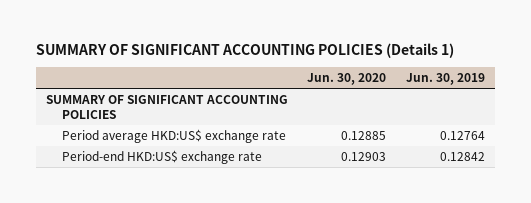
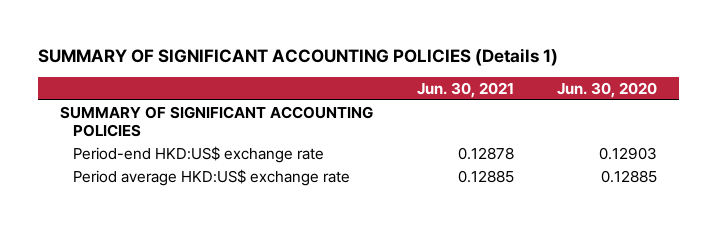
- | Jun. 30, 2020 | Jun. 30, 2019
+ | Jun. 30, 2021 | Jun. 30, 2020
moved down: Period average HKD:US$ exchange rate | 0.12885 | 0.12885

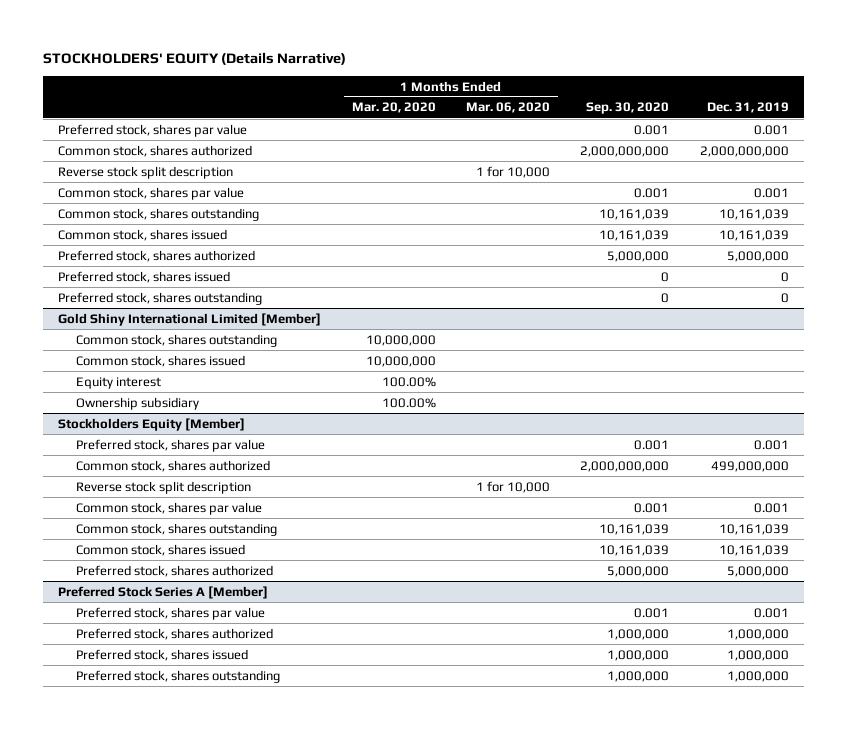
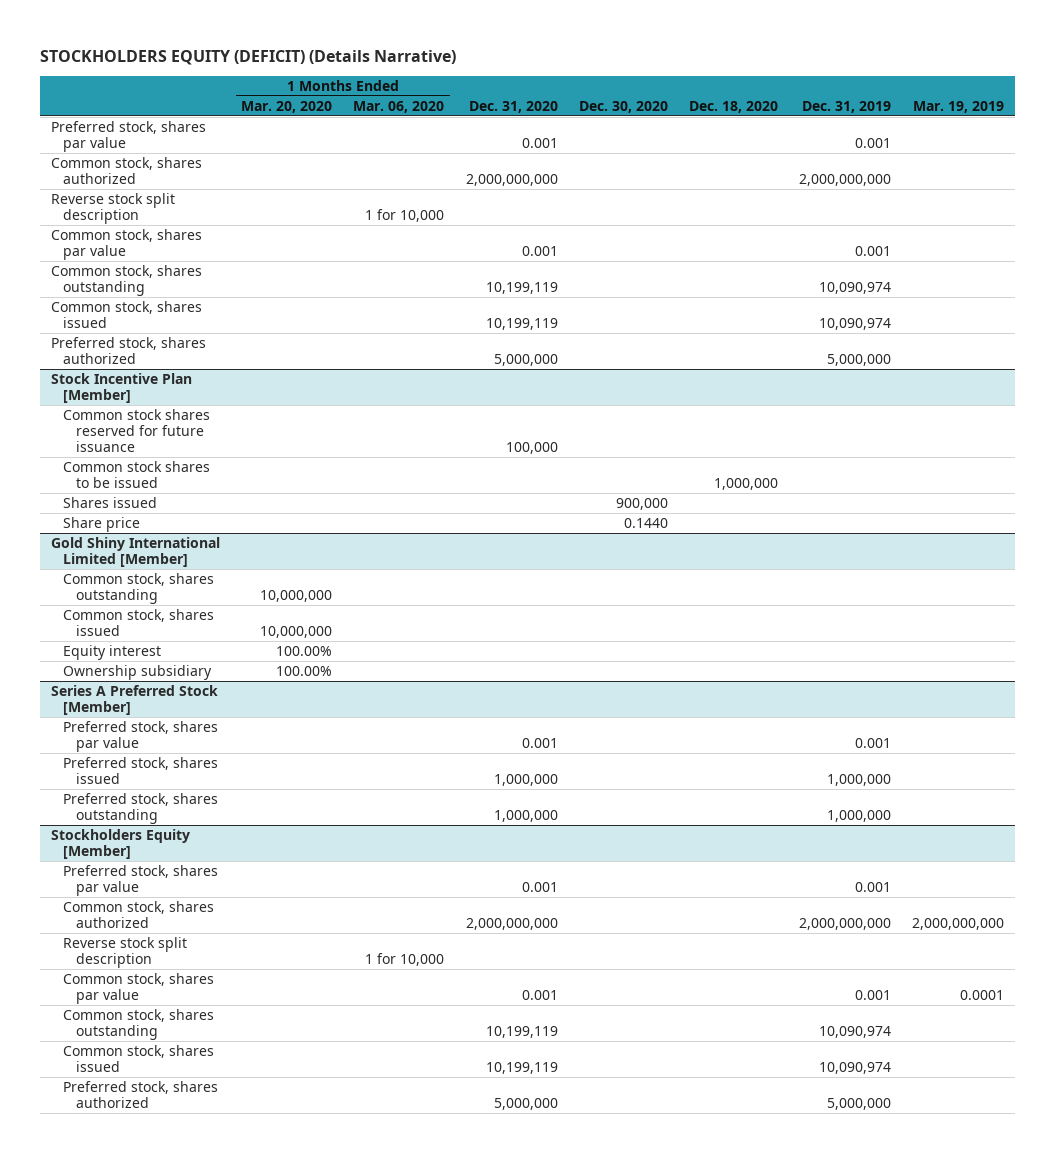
- STOCKHOLDERS' EQUITY (Details Narrative)
+ STOCKHOLDERS EQUITY (DEFICIT) (Details Narrative)
- | 1 Months Ended Mar. 20, 2020 | 1 Months Ended Mar. 06, 2020 | Sep. 30, 2020 | Dec. 31, 2019
+ | 1 Months Ended Mar. 20, 2020 | 1 Months Ended Mar. 06, 2020 | Dec. 31, 2020 | Dec. 30, 2020 | Dec. 18, 2020 | Dec. 31, 2019 | Mar. 19, 2019
- Common stock, shares outstanding | | | 10,161,039 | 10,161,039
- Common stock, shares issued | | | 10,161,039 | 10,161,039
+ Common stock, shares outstanding | | | 10,199,119 | | | 10,090,974 |
+ Common stock, shares issued | | | 10,199,119 | | | 10,090,974 |
- Preferred stock, shares issued | | | 0 | 0
- Preferred stock, shares outstanding | | | 0 | 0
+ Stock Incentive Plan [Member]
+ Common stock shares reserved for future issuance | | | 100,000 | | | |
+ Common stock shares to be issued | | | | | 1,000,000 | |
+ Shares issued | | | | 900,000 | | |
+ Share price | | | | 0.1440 | | |
+ Series A Preferred Stock [Member]
+ Preferred stock, shares par value | | | 0.001 | | | 0.001 |
+ Preferred stock, shares issued | | | 1,000,000 | | | 1,000,000 |
+ Preferred stock, shares outstanding | | | 1,000,000 | | | 1,000,000 |
@ Stockholders Equity [Member]
- Common stock, shares authorized | | | 2,000,000,000 | 499,000,000
+ Common stock, shares authorized | | | 2,000,000,000 | | | 2,000,000,000 | 2,000,000,000
- Common stock, shares outstanding | | | 10,161,039 | 10,161,039
- Common stock, shares issued | | | 10,161,039 | 10,161,039
+ Common stock, shares outstanding | | | 10,199,119 | | | 10,090,974 |
+ Common stock, shares issued | | | 10,199,119 | | | 10,090,974 |
- Preferred Stock Series A [Member]
- Preferred stock, shares par value | | | 0.001 | 0.001
- Preferred stock, shares authorized | | | 1,000,000 | 1,000,000
- Preferred stock, shares issued | | | 1,000,000 | 1,000,000
- Preferred stock, shares outstanding | | | 1,000,000 | 1,000,000

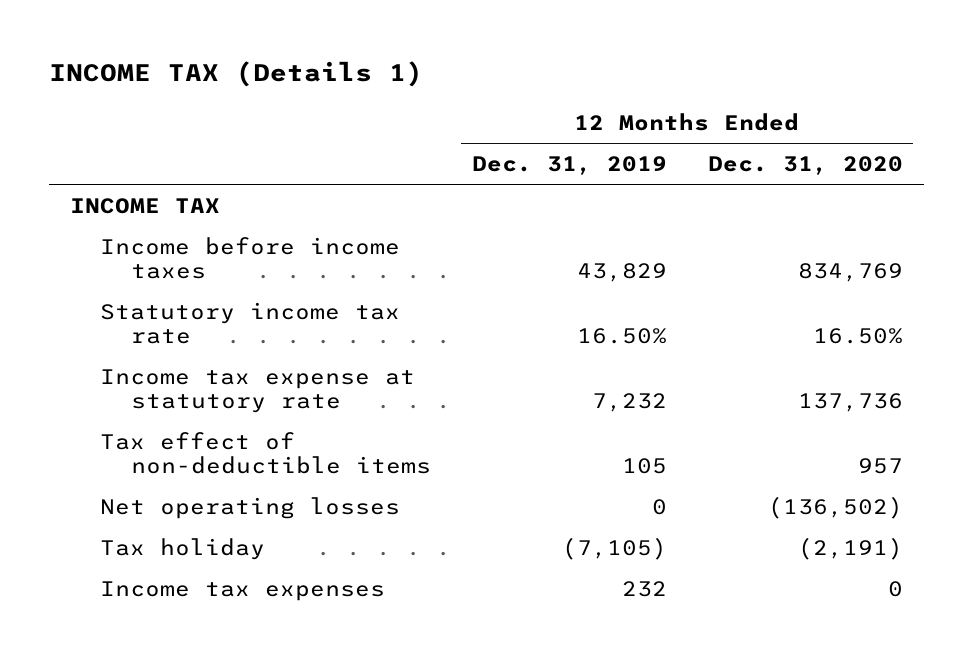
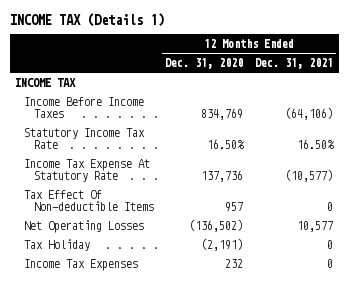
- | 12 Months Ended Dec. 31, 2019 | 12 Months Ended Dec. 31, 2020
+ | 12 Months Ended Dec. 31, 2020 | 12 Months Ended Dec. 31, 2021
- Income before income taxes | 43,829 | 834,769
- Statutory income tax rate | 16.50% | 16.50%
- Income tax expense at statutory rate | 7,232 | 137,736
- Tax effect of non-deductible items | 105 | 957
- Net operating losses | 0 | (136,502)
- Tax holiday | (7,105) | (2,191)
- Income tax expenses | 232 | 0
+ Income Before Income Taxes | 834,769 | (64,106)
+ Statutory Income Tax Rate | 16.50% | 16.50%
+ Income Tax Expense At Statutory Rate | 137,736 | (10,577)
+ Tax Effect Of Non-deductible Items | 957 | 0
+ Net Operating Losses | (136,502) | 10,577
+ Tax Holiday | (2,191) | 0
+ Income Tax Expenses | 232 | 0

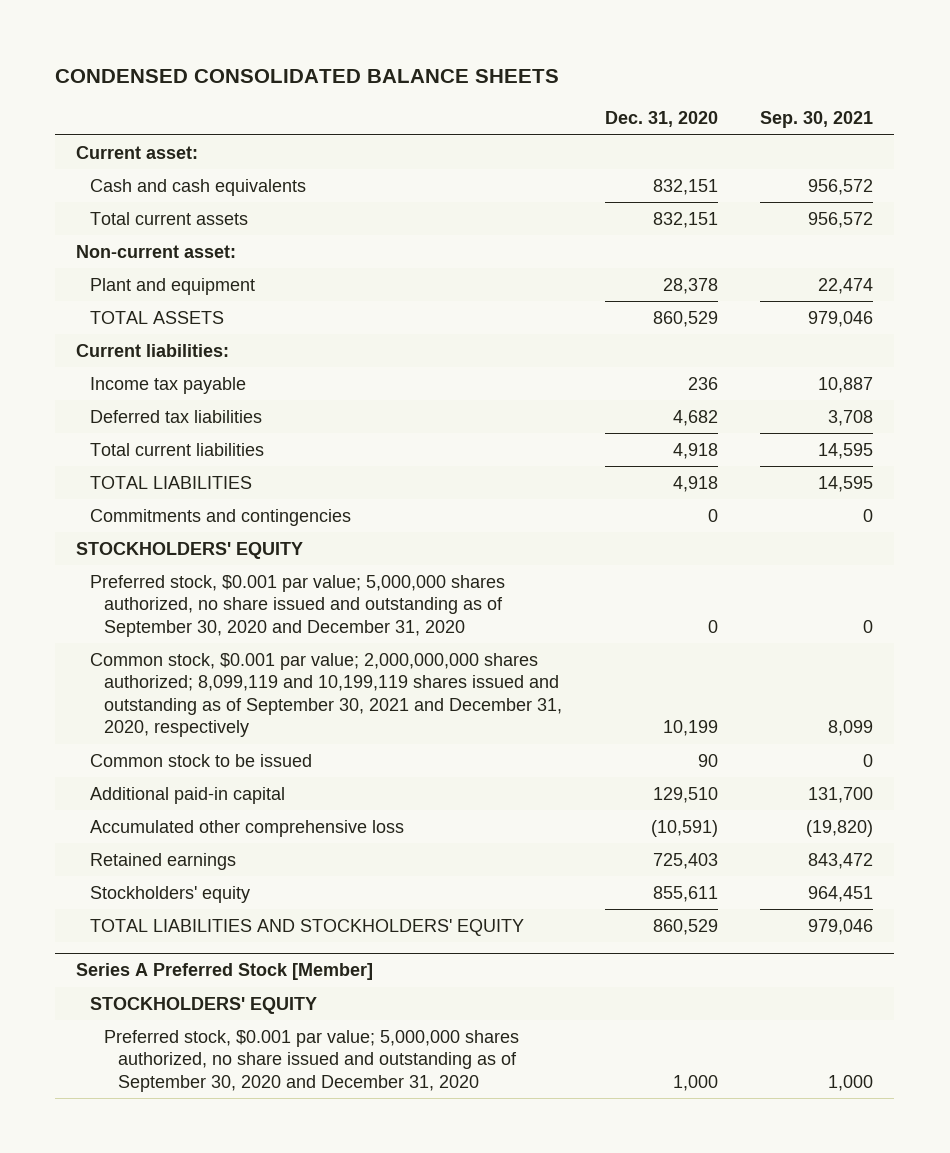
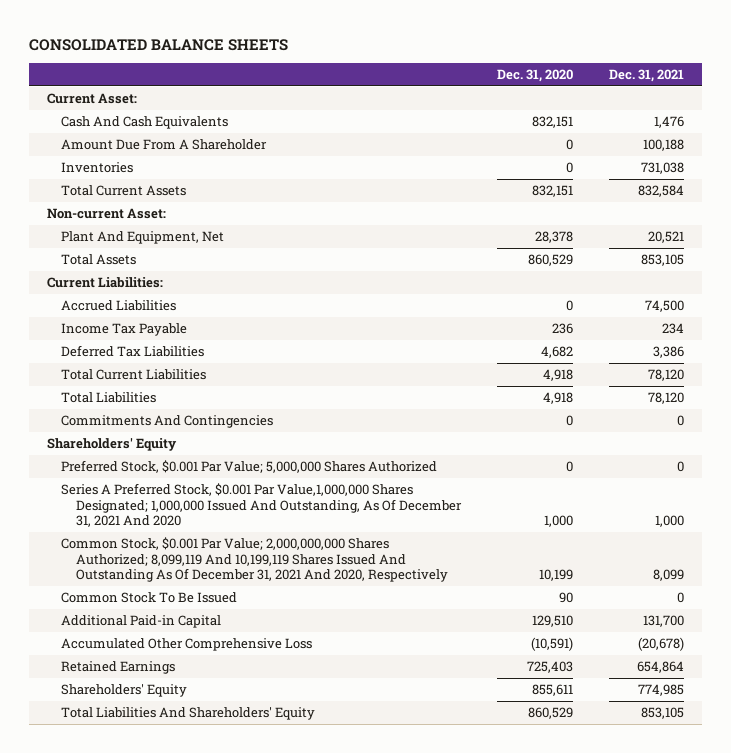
- CONDENSED CONSOLIDATED BALANCE SHEETS
+ CONSOLIDATED BALANCE SHEETS
- | Dec. 31, 2020 | Sep. 30, 2021
+ | Dec. 31, 2020 | Dec. 31, 2021
- Current asset:
- Cash and cash equivalents | 832,151 | 956,572
- Total current assets | 832,151 | 956,572
- Non-current asset:
- Plant and equipment | 28,378 | 22,474
- TOTAL ASSETS | 860,529 | 979,046
- Current liabilities:
- Income tax payable | 236 | 10,887
- Deferred tax liabilities | 4,682 | 3,708
- Total current liabilities | 4,918 | 14,595
- TOTAL LIABILITIES | 4,918 | 14,595
- Commitments and contingencies | 0 | 0
- STOCKHOLDERS' EQUITY
- Preferred stock, $0.001 par value; 5,000,000 shares authorized, no share issued and outstanding as of September 30, 2020 and December 31, 2020 | 0 | 0
- Common stock, $0.001 par value; 2,000,000,000 shares authorized; 8,099,119 and 10,199,119 shares issued and outstanding as of September 30, 2021 and December 31, 2020, respectively | 10,199 | 8,099
- Common stock to be issued | 90 | 0
- Additional paid-in capital | 129,510 | 131,700
- Accumulated other comprehensive loss | (10,591) | (19,820)
- Retained earnings | 725,403 | 843,472
- Stockholders' equity | 855,611 | 964,451
- TOTAL LIABILITIES AND STOCKHOLDERS' EQUITY | 860,529 | 979,046
- Series A Preferred Stock [Member]
- STOCKHOLDERS' EQUITY
- Preferred stock, $0.001 par value; 5,000,000 shares authorized, no share issued and outstanding as of September 30, 2020 and December 31, 2020 | 1,000 | 1,000
+ Current Asset:
+ Cash And Cash Equivalents | 832,151 | 1,476
+ Amount Due From A Shareholder | 0 | 100,188
+ Inventories | 0 | 731,038
+ Total Current Assets | 832,151 | 832,584
+ Non-current Asset:
+ Plant And Equipment, Net | 28,378 | 20,521
+ Total Assets | 860,529 | 853,105
+ Current Liabilities:
+ Accrued Liabilities | 0 | 74,500
+ Income Tax Payable | 236 | 234
+ Deferred Tax Liabilities | 4,682 | 3,386
+ Total Current Liabilities | 4,918 | 78,120
+ Total Liabilities | 4,918 | 78,120
+ Commitments And Contingencies | 0 | 0
+ Shareholders' Equity
+ Preferred Stock, $0.001 Par Value; 5,000,000 Shares Authorized | 0 | 0
+ Series A Preferred Stock, $0.001 Par Value,1,000,000 Shares Designated; 1,000,000 Issued And Outstanding, As Of December 31, 2021 And 2020 | 1,000 | 1,000
+ Common Stock, $0.001 Par Value; 2,000,000,000 Shares Authorized; 8,099,119 And 10,199,119 Shares Issued And Outstanding As Of December 31, 2021 And 2020, Respectively | 10,199 | 8,099
+ Common Stock To Be Issued | 90 | 0
+ Additional Paid-in Capital | 129,510 | 131,700
+ Accumulated Other Comprehensive Loss | (10,591) | (20,678)
+ Retained Earnings | 725,403 | 654,864
+ Shareholders' Equity | 855,611 | 774,985
+ Total Liabilities And Shareholders' Equity | 860,529 | 853,105

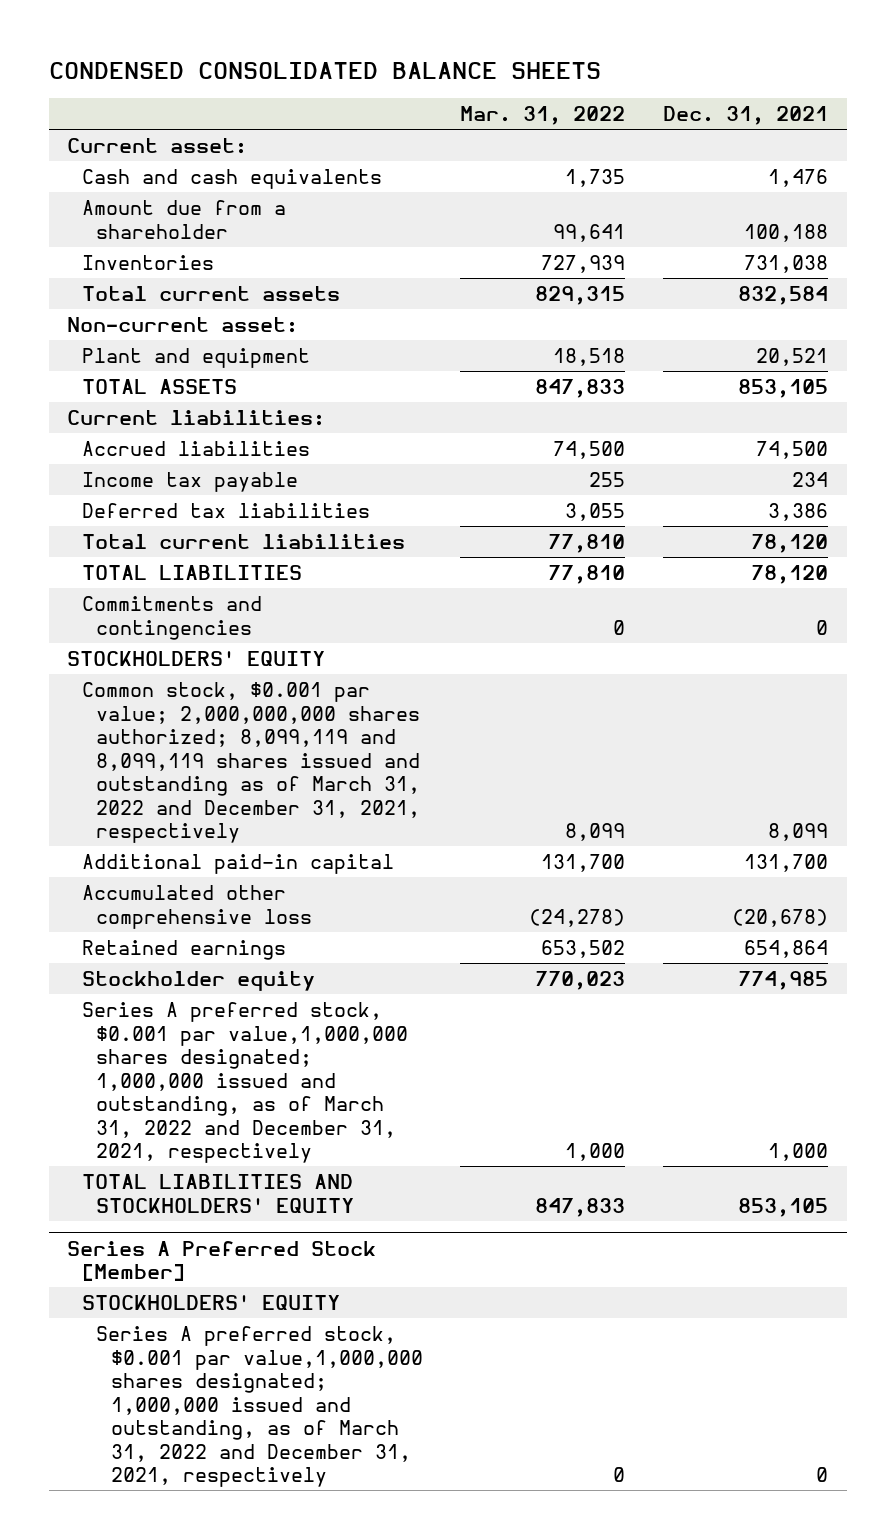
- CONSOLIDATED BALANCE SHEETS
+ CONDENSED CONSOLIDATED BALANCE SHEETS
- | Dec. 31, 2020 | Dec. 31, 2021
+ | Mar. 31, 2022 | Dec. 31, 2021
- Current Asset:
- Cash And Cash Equivalents | 832,151 | 1,476
- Amount Due From A Shareholder | 0 | 100,188
+ Current asset:
+ Cash and cash equivalents | 1,735 | 1,476
+ Amount due from a shareholder | 99,641 | 100,188
- Total Current Assets | 832,151 | 832,584
- Non-current Asset:
- Plant And Equipment, Net | 28,378 | 20,521
- Total Assets | 860,529 | 853,105
- Current Liabilities:
- Accrued Liabilities | 0 | 74,500
- Income Tax Payable | 236 | 234
- Deferred Tax Liabilities | 4,682 | 3,386
- Total Current Liabilities | 4,918 | 78,120
- Total Liabilities | 4,918 | 78,120
- Commitments And Contingencies | 0 | 0
- Shareholders' Equity
- Preferred Stock, $0.001 Par Value; 5,000,000 Shares Authorized | 0 | 0
- Series A Preferred Stock, $0.001 Par Value,1,000,000 Shares Designated; 1,000,000 Issued And Outstanding, As Of December 31, 2021 And 2020 | 1,000 | 1,000
- Common Stock, $0.001 Par Value; 2,000,000,000 Shares Authorized; 8,099,119 And 10,199,119 Shares Issued And Outstanding As Of December 31, 2021 And 2020, Respectively | 10,199 | 8,099
- Common Stock To Be Issued | 90 | 0
- Additional Paid-in Capital | 129,510 | 131,700
- Accumulated Other Comprehensive Loss | (10,591) | (20,678)
- Retained Earnings | 725,403 | 654,864
- Shareholders' Equity | 855,611 | 774,985
- Total Liabilities And Shareholders' Equity | 860,529 | 853,105
+ Total current assets | 829,315 | 832,584
+ Non-current asset:
+ Plant and equipment | 18,518 | 20,521
+ TOTAL ASSETS | 847,833 | 853,105
+ Current liabilities:
+ Accrued liabilities | 74,500 | 74,500
+ Income tax payable | 255 | 234
+ Deferred tax liabilities | 3,055 | 3,386
+ Total current liabilities | 77,810 | 78,120
+ TOTAL LIABILITIES | 77,810 | 78,120
+ Commitments and contingencies | 0 | 0
+ STOCKHOLDERS' EQUITY
+ Common stock, $0.001 par value; 2,000,000,000 shares authorized; 8,099,119 and 8,099,119 shares issued and outstanding as of March 31, 2022 and December 31, 2021, respectively | 8,099 | 8,099
+ Additional paid-in capital | 131,700 | 131,700
+ Accumulated other comprehensive loss | (24,278) | (20,678)
+ Retained earnings | 653,502 | 654,864
+ Stockholder equity | 770,023 | 774,985
+ Series A preferred stock, $0.001 par value,1,000,000 shares designated; 1,000,000 issued and outstanding, as of March 31, 2022 and December 31, 2021, respectively | 1,000 | 1,000
+ TOTAL LIABILITIES AND STOCKHOLDERS' EQUITY | 847,833 | 853,105
+ Series A Preferred Stock [Member]
+ STOCKHOLDERS' EQUITY
+ Series A preferred stock, $0.001 par value,1,000,000 shares designated; 1,000,000 issued and outstanding, as of March 31, 2022 and December 31, 2021, respectively | 0 | 0

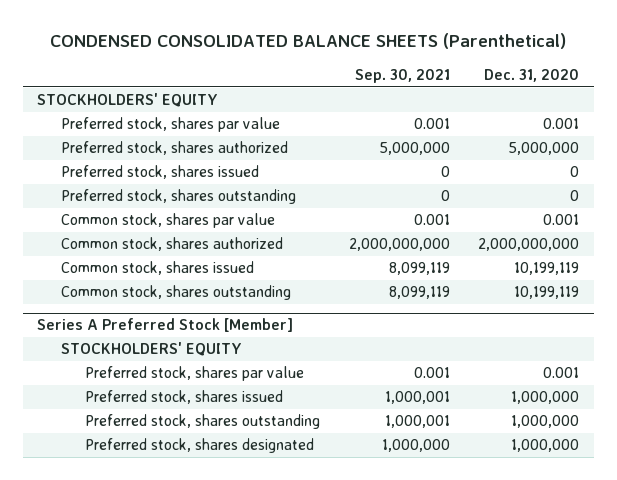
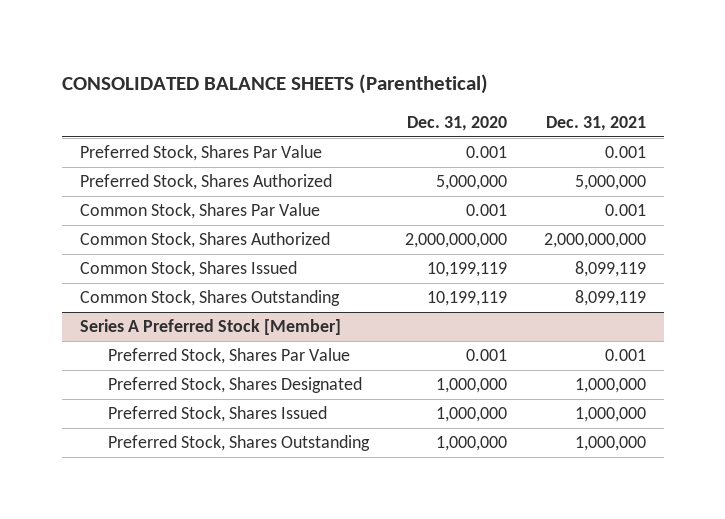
- CONDENSED CONSOLIDATED BALANCE SHEETS (Parenthetical)
+ CONSOLIDATED BALANCE SHEETS (Parenthetical)
- | Sep. 30, 2021 | Dec. 31, 2020
+ | Dec. 31, 2020 | Dec. 31, 2021
- STOCKHOLDERS' EQUITY
- Preferred stock, shares par value | 0.001 | 0.001
- Preferred stock, shares authorized | 5,000,000 | 5,000,000
- Preferred stock, shares issued | 0 | 0
- Preferred stock, shares outstanding | 0 | 0
- Common stock, shares par value | 0.001 | 0.001
- Common stock, shares authorized | 2,000,000,000 | 2,000,000,000
- Common stock, shares issued | 8,099,119 | 10,199,119
- Common stock, shares outstanding | 8,099,119 | 10,199,119
+ Preferred Stock, Shares Par Value | 0.001 | 0.001
+ Preferred Stock, Shares Authorized | 5,000,000 | 5,000,000
+ Common Stock, Shares Par Value | 0.001 | 0.001
+ Common Stock, Shares Authorized | 2,000,000,000 | 2,000,000,000
+ Common Stock, Shares Issued | 10,199,119 | 8,099,119
+ Common Stock, Shares Outstanding | 10,199,119 | 8,099,119
@ Series A Preferred Stock [Member]
- STOCKHOLDERS' EQUITY
- Preferred stock, shares par value | 0.001 | 0.001
- Preferred stock, shares issued | 1,000,001 | 1,000,000
- Preferred stock, shares outstanding | 1,000,001 | 1,000,000
- Preferred stock, shares designated | 1,000,000 | 1,000,000
+ Preferred Stock, Shares Par Value | 0.001 | 0.001
+ Preferred Stock, Shares Designated | 1,000,000 | 1,000,000
+ Preferred Stock, Shares Issued | 1,000,000 | 1,000,000
+ Preferred Stock, Shares Outstanding | 1,000,000 | 1,000,000

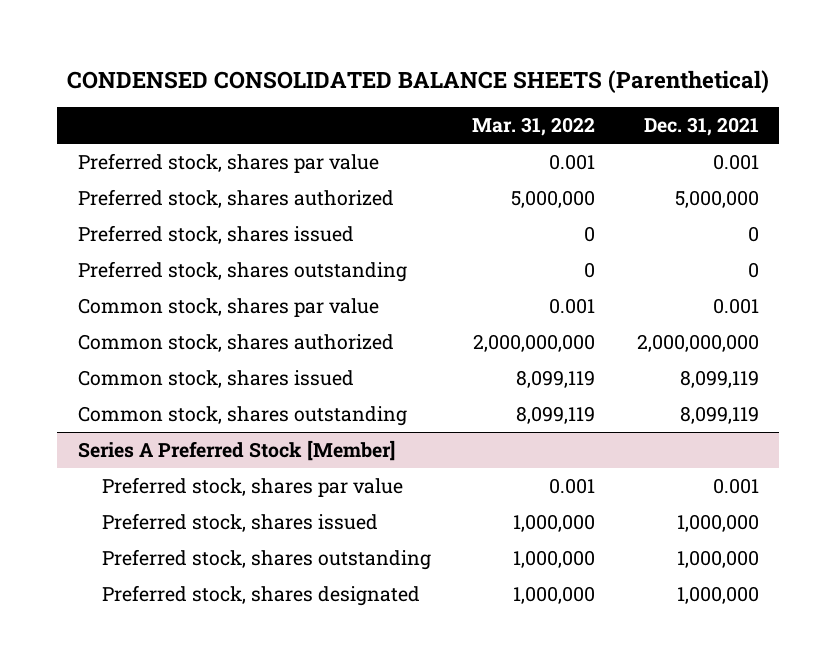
- CONSOLIDATED BALANCE SHEETS (Parenthetical)
+ CONDENSED CONSOLIDATED BALANCE SHEETS (Parenthetical)
- | Dec. 31, 2020 | Dec. 31, 2021
+ | Mar. 31, 2022 | Dec. 31, 2021
- Preferred Stock, Shares Par Value | 0.001 | 0.001
- Preferred Stock, Shares Authorized | 5,000,000 | 5,000,000
- Common Stock, Shares Par Value | 0.001 | 0.001
- Common Stock, Shares Authorized | 2,000,000,000 | 2,000,000,000
- Common Stock, Shares Issued | 10,199,119 | 8,099,119
- Common Stock, Shares Outstanding | 10,199,119 | 8,099,119
+ Preferred stock, shares par value | 0.001 | 0.001
+ Preferred stock, shares authorized | 5,000,000 | 5,000,000
+ Preferred stock, shares issued | 0 | 0
+ Preferred stock, shares outstanding | 0 | 0
+ Common stock, shares par value | 0.001 | 0.001
+ Common stock, shares authorized | 2,000,000,000 | 2,000,000,000
+ Common stock, shares issued | 8,099,119 | 8,099,119
+ Common stock, shares outstanding | 8,099,119 | 8,099,119
@ Series A Preferred Stock [Member]
- Preferred Stock, Shares Par Value | 0.001 | 0.001
- Preferred Stock, Shares Designated | 1,000,000 | 1,000,000
- Preferred Stock, Shares Issued | 1,000,000 | 1,000,000
- Preferred Stock, Shares Outstanding | 1,000,000 | 1,000,000
+ Preferred stock, shares par value | 0.001 | 0.001
+ Preferred stock, shares issued | 1,000,000 | 1,000,000
+ Preferred stock, shares outstanding | 1,000,000 | 1,000,000
+ Preferred stock, shares designated | 1,000,000 | 1,000,000

